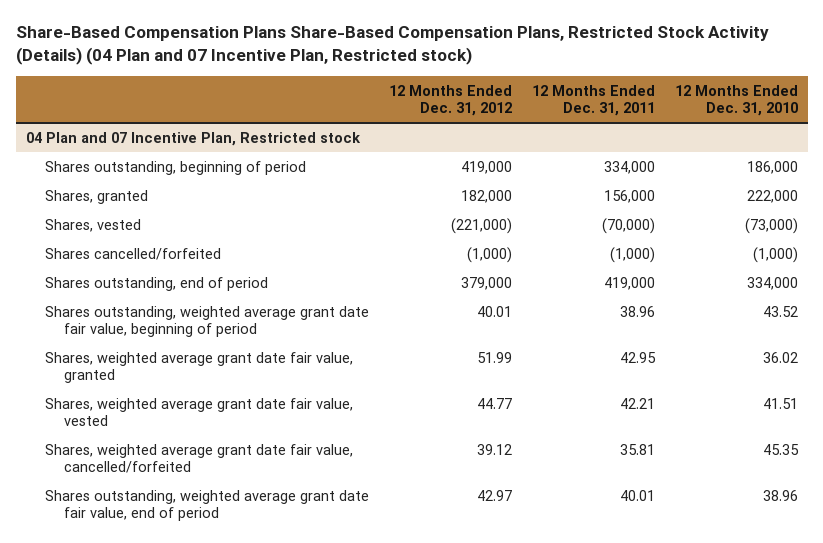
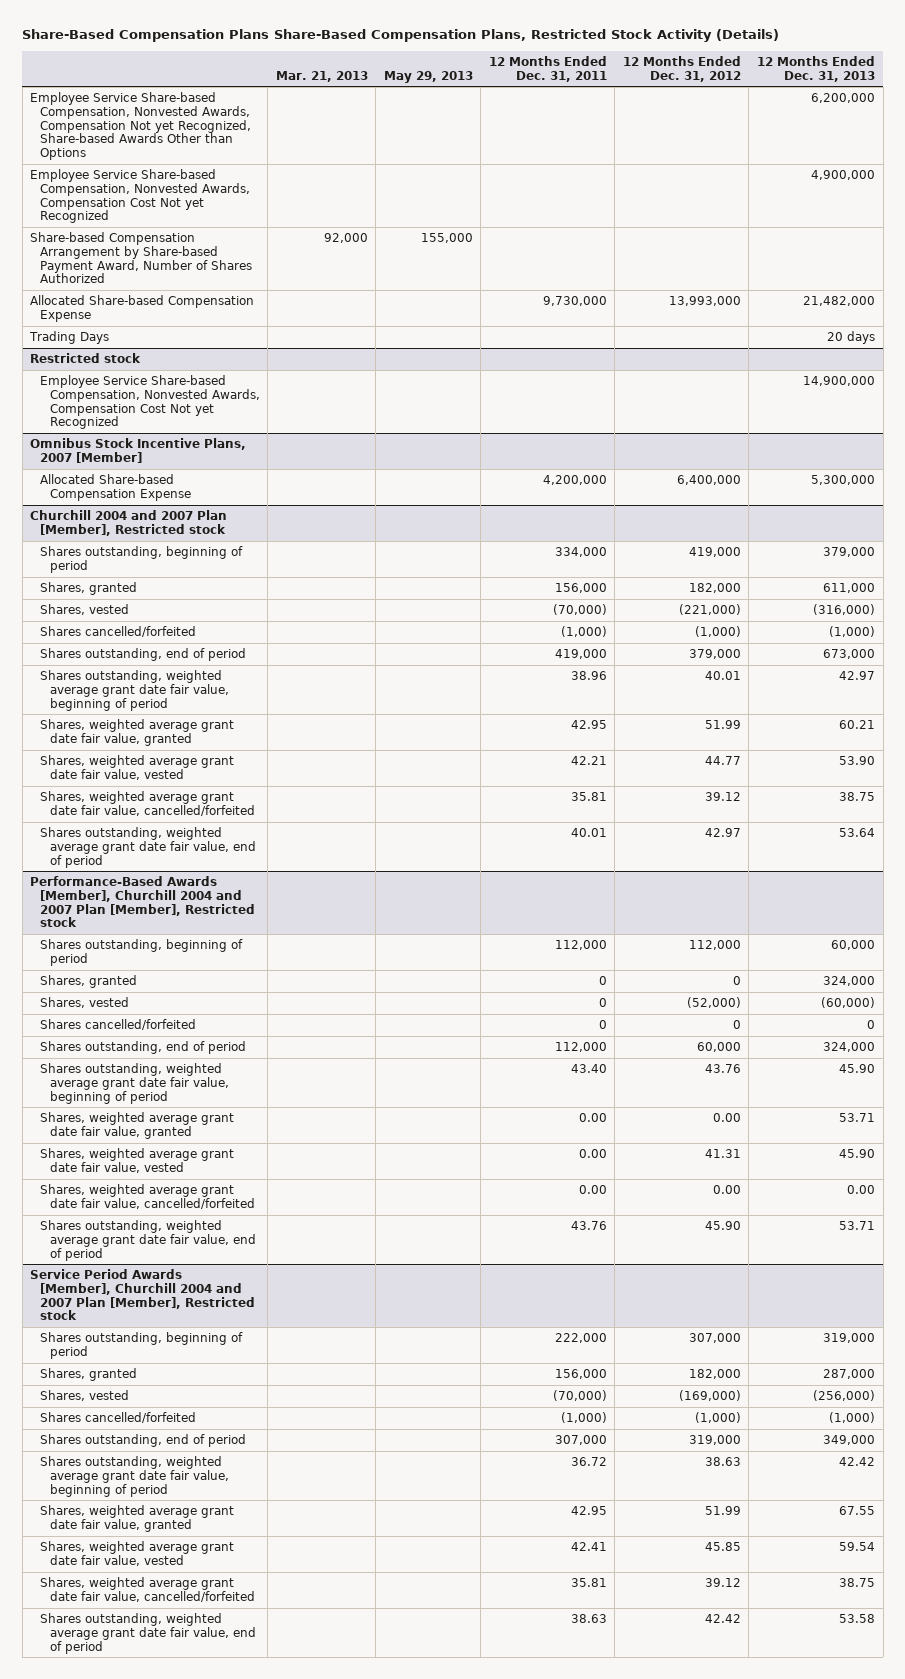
- Share-Based Compensation Plans Share-Based Compensation Plans, Restricted Stock Activity (Details) (04 Plan and 07 Incentive Plan, Restricted stock)
+ Share-Based Compensation Plans Share-Based Compensation Plans, Restricted Stock Activity (Details)
- | 12 Months Ended Dec. 31, 2012 | 12 Months Ended Dec. 31, 2011 | 12 Months Ended Dec. 31, 2010
+ | Mar. 21, 2013 | May 29, 2013 | 12 Months Ended Dec. 31, 2011 | 12 Months Ended Dec. 31, 2012 | 12 Months Ended Dec. 31, 2013
- 04 Plan and 07 Incentive Plan, Restricted stock
+ Employee Service Share-based Compensation, Nonvested Awards, Compensation Not yet Recognized, Share-based Awards Other than Options | | | | | 6,200,000
+ Employee Service Share-based Compensation, Nonvested Awards, Compensation Cost Not yet Recognized | | | | | 4,900,000
+ Share-based Compensation Arrangement by Share-based Payment Award, Number of Shares Authorized | 92,000 | 155,000 | | |
+ Allocated Share-based Compensation Expense | | | 9,730,000 | 13,993,000 | 21,482,000
+ Trading Days | | | | | 20 days
+ Restricted stock
+ Employee Service Share-based Compensation, Nonvested Awards, Compensation Cost Not yet Recognized | | | | | 14,900,000
+ Omnibus Stock Incentive Plans, 2007 [Member]
+ Allocated Share-based Compensation Expense | | | 4,200,000 | 6,400,000 | 5,300,000
+ Churchill 2004 and 2007 Plan [Member], Restricted stock
+ Performance-Based Awards [Member], Churchill 2004 and 2007 Plan [Member], Restricted stock
+ Shares outstanding, beginning of period | | | 112,000 | 112,000 | 60,000
+ Shares, granted | | | 0 | 0 | 324,000
+ Shares, vested | | | 0 | (52,000) | (60,000)
+ Shares cancelled/forfeited | | | 0 | 0 | 0
+ Shares outstanding, end of period | | | 112,000 | 60,000 | 324,000
+ Shares outstanding, weighted average grant date fair value, beginning of period | | | 43.40 | 43.76 | 45.90
+ Shares, weighted average grant date fair value, granted | | | 0.00 | 0.00 | 53.71
+ Shares, weighted average grant date fair value, vested | | | 0.00 | 41.31 | 45.90
+ Shares, weighted average grant date fair value, cancelled/forfeited | | | 0.00 | 0.00 | 0.00
+ Shares outstanding, weighted average grant date fair value, end of period | | | 43.76 | 45.90 | 53.71
+ Service Period Awards [Member], Churchill 2004 and 2007 Plan [Member], Restricted stock
+ Shares outstanding, beginning of period | | | 222,000 | 307,000 | 319,000
+ Shares, granted | | | 156,000 | 182,000 | 287,000
+ Shares, vested | | | (70,000) | (169,000) | (256,000)
+ Shares cancelled/forfeited | | | (1,000) | (1,000) | (1,000)
+ Shares outstanding, end of period | | | 307,000 | 319,000 | 349,000
+ Shares outstanding, weighted average grant date fair value, beginning of period | | | 36.72 | 38.63 | 42.42
+ Shares, weighted average grant date fair value, granted | | | 42.95 | 51.99 | 67.55
+ Shares, weighted average grant date fair value, vested | | | 42.41 | 45.85 | 59.54
+ Shares, weighted average grant date fair value, cancelled/forfeited | | | 35.81 | 39.12 | 38.75
+ Shares outstanding, weighted average grant date fair value, end of period | | | 38.63 | 42.42 | 53.58

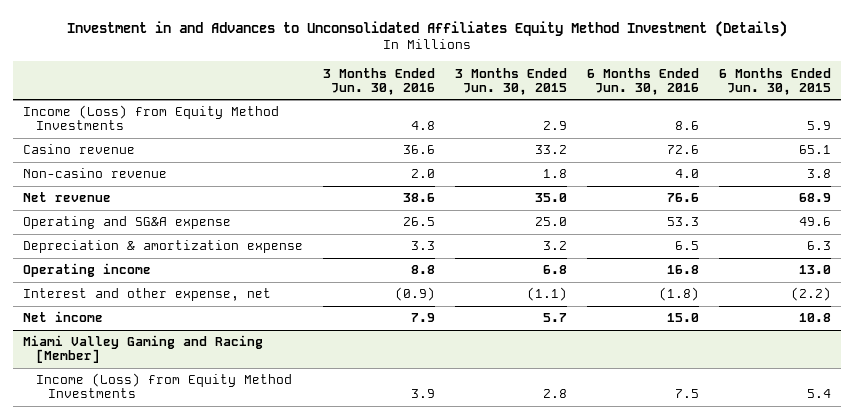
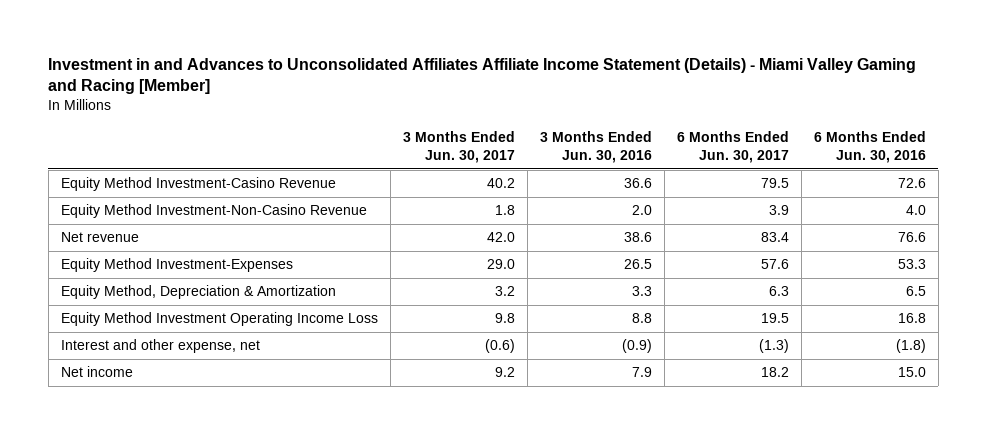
- Investment in and Advances to Unconsolidated Affiliates Equity Method Investment (Details)
+ Investment in and Advances to Unconsolidated Affiliates Affiliate Income Statement (Details) - Miami Valley Gaming and Racing [Member]
- | 3 Months Ended Jun. 30, 2016 | 3 Months Ended Jun. 30, 2015 | 6 Months Ended Jun. 30, 2016 | 6 Months Ended Jun. 30, 2015
+ | 3 Months Ended Jun. 30, 2017 | 3 Months Ended Jun. 30, 2016 | 6 Months Ended Jun. 30, 2017 | 6 Months Ended Jun. 30, 2016
- Income (Loss) from Equity Method Investments | 4.8 | 2.9 | 8.6 | 5.9
- Casino revenue | 36.6 | 33.2 | 72.6 | 65.1
- Non-casino revenue | 2.0 | 1.8 | 4.0 | 3.8
+ Equity Method Investment-Casino Revenue | 40.2 | 36.6 | 79.5 | 72.6
+ Equity Method Investment-Non-Casino Revenue | 1.8 | 2.0 | 3.9 | 4.0
- Operating and SG&A expense | 26.5 | 25.0 | 53.3 | 49.6
- Depreciation & amortization expense | 3.3 | 3.2 | 6.5 | 6.3
- Operating income | 8.8 | 6.8 | 16.8 | 13.0
+ Equity Method Investment-Expenses | 29.0 | 26.5 | 57.6 | 53.3
+ Equity Method, Depreciation & Amortization | 3.2 | 3.3 | 6.3 | 6.5
+ Equity Method Investment Operating Income Loss | 9.8 | 8.8 | 19.5 | 16.8
- Miami Valley Gaming and Racing [Member]
- Income (Loss) from Equity Method Investments | 3.9 | 2.8 | 7.5 | 5.4

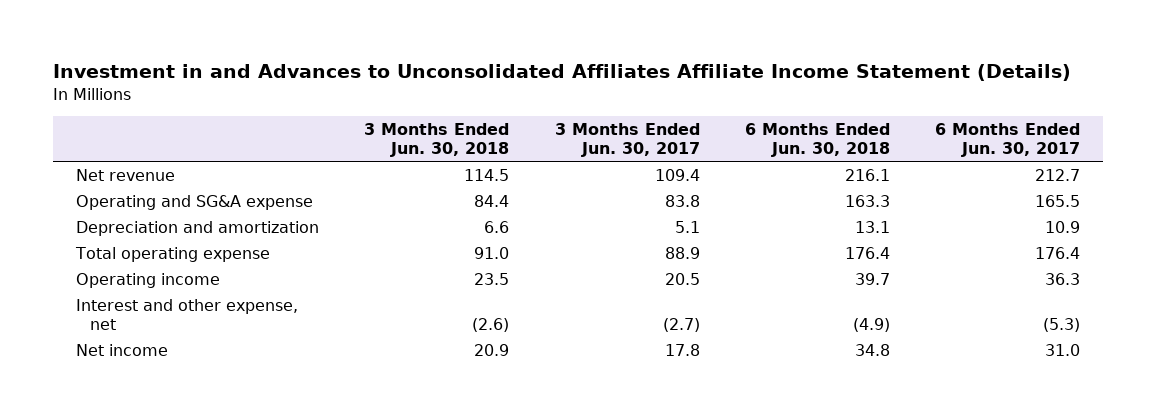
- Investment in and Advances to Unconsolidated Affiliates Affiliate Income Statement (Details) - Miami Valley Gaming and Racing [Member]
+ Investment in and Advances to Unconsolidated Affiliates Affiliate Income Statement (Details)
- | 3 Months Ended Jun. 30, 2017 | 3 Months Ended Jun. 30, 2016 | 6 Months Ended Jun. 30, 2017 | 6 Months Ended Jun. 30, 2016
+ | 3 Months Ended Jun. 30, 2018 | 3 Months Ended Jun. 30, 2017 | 6 Months Ended Jun. 30, 2018 | 6 Months Ended Jun. 30, 2017
- Equity Method Investment-Casino Revenue | 40.2 | 36.6 | 79.5 | 72.6
- Equity Method Investment-Non-Casino Revenue | 1.8 | 2.0 | 3.9 | 4.0
- Net revenue | 42.0 | 38.6 | 83.4 | 76.6
- Equity Method Investment-Expenses | 29.0 | 26.5 | 57.6 | 53.3
- Equity Method, Depreciation & Amortization | 3.2 | 3.3 | 6.3 | 6.5
- Equity Method Investment Operating Income Loss | 9.8 | 8.8 | 19.5 | 16.8
- Interest and other expense, net | (0.6) | (0.9) | (1.3) | (1.8)
- Net income | 9.2 | 7.9 | 18.2 | 15.0
+ Net revenue | 114.5 | 109.4 | 216.1 | 212.7
+ Operating and SG&A expense | 84.4 | 83.8 | 163.3 | 165.5
+ Depreciation and amortization | 6.6 | 5.1 | 13.1 | 10.9
+ Total operating expense | 91.0 | 88.9 | 176.4 | 176.4
+ Operating income | 23.5 | 20.5 | 39.7 | 36.3
+ Interest and other expense, net | (2.6) | (2.7) | (4.9) | (5.3)
+ Net income | 20.9 | 17.8 | 34.8 | 31.0

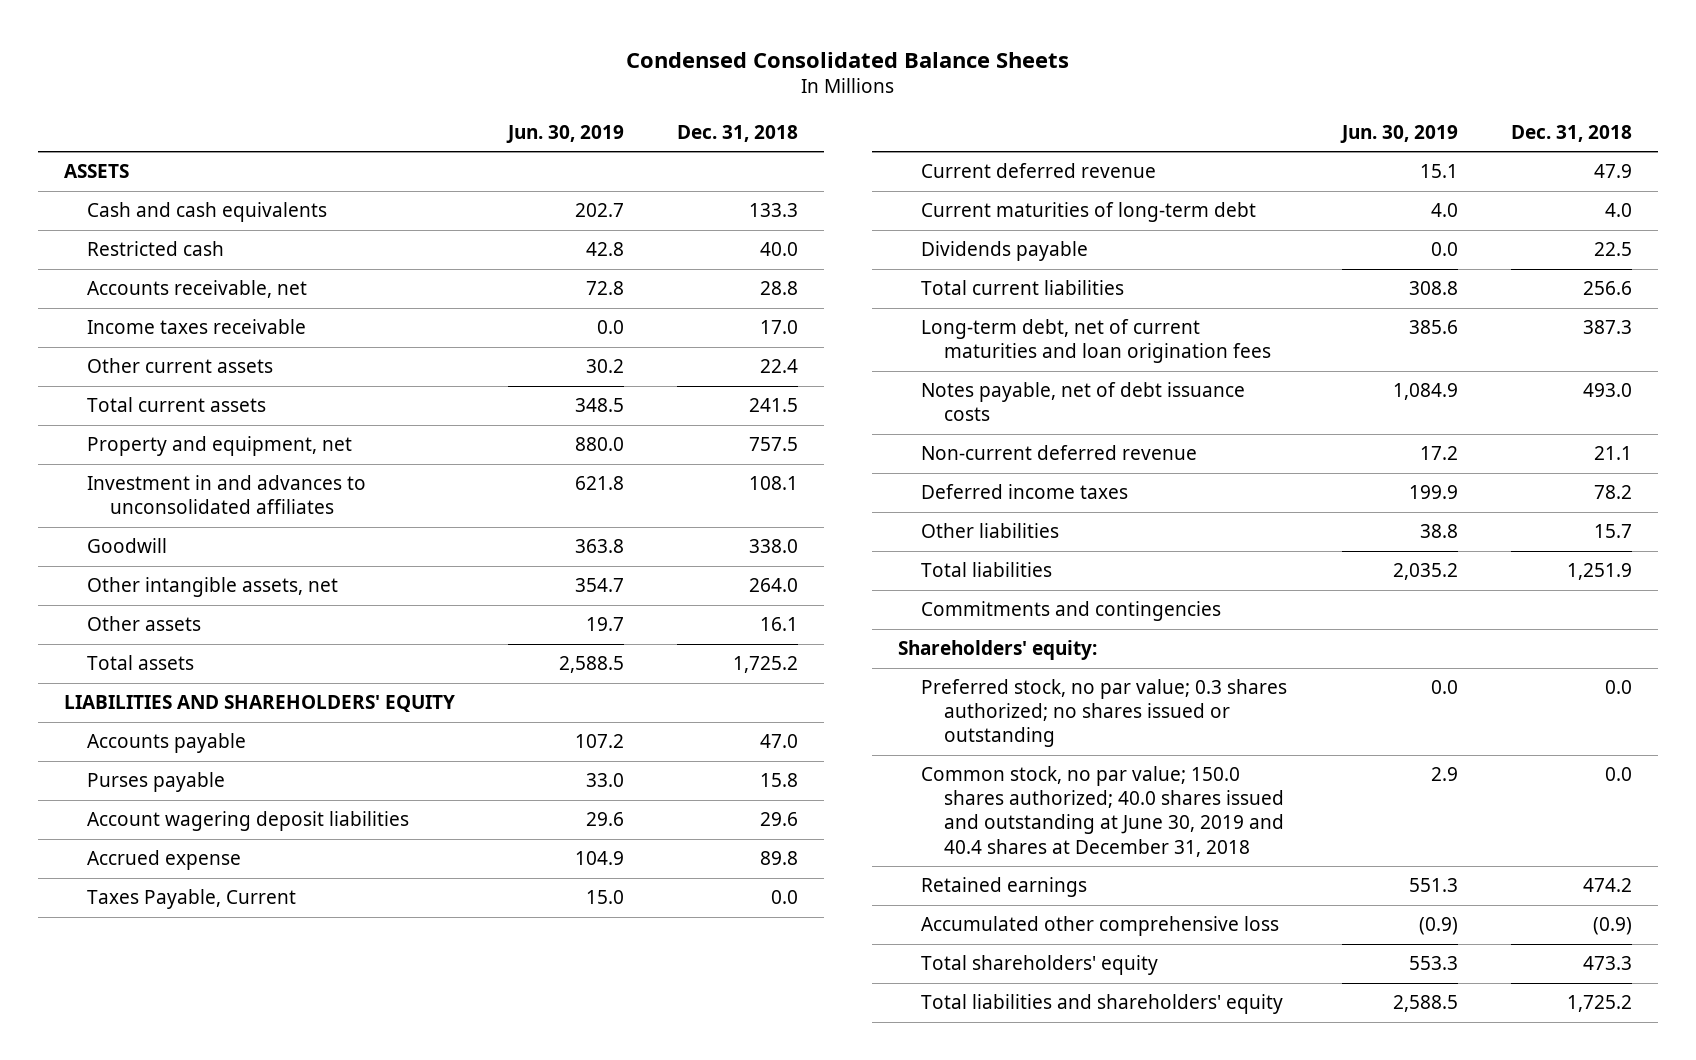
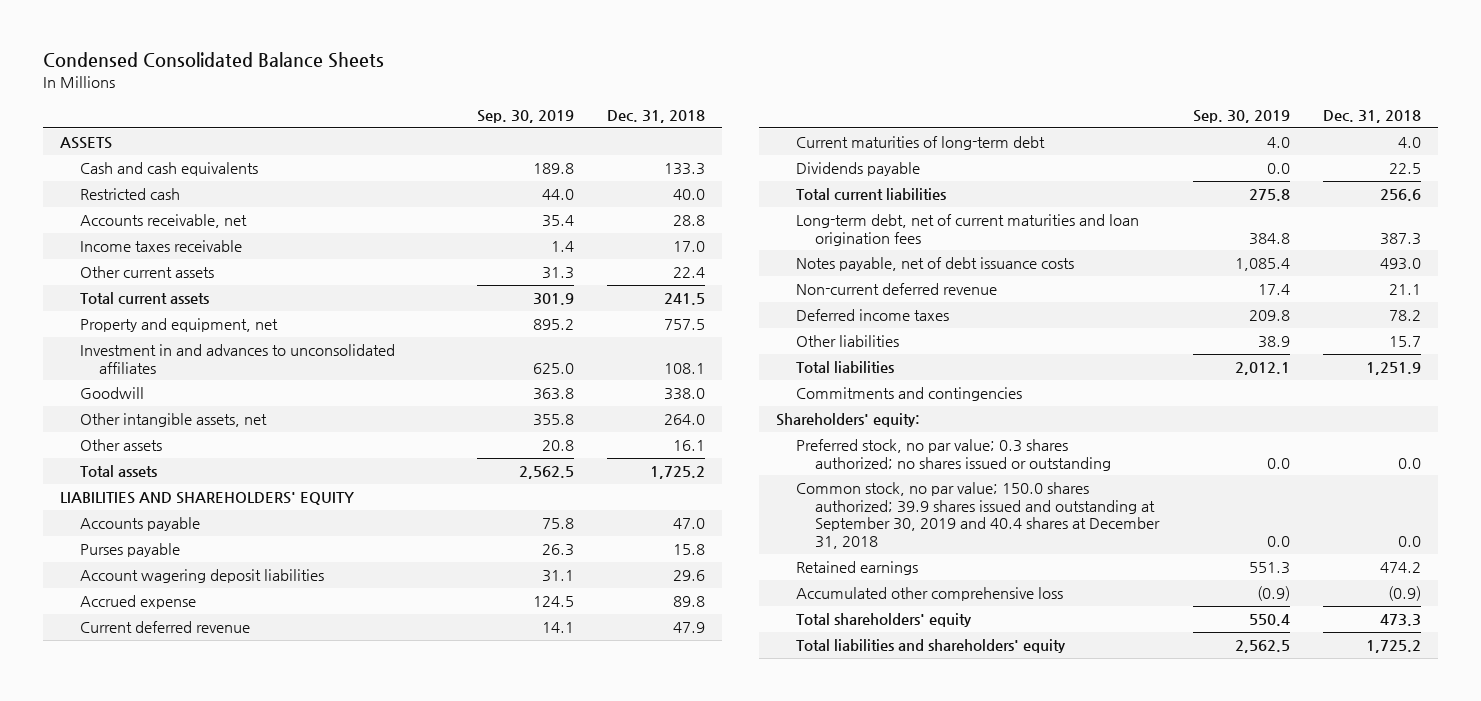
- | Jun. 30, 2019 | Dec. 31, 2018
+ | Sep. 30, 2019 | Dec. 31, 2018
- Taxes Payable, Current | 15.0 | 0.0
- Common stock, no par value; 150.0 shares authorized; 40.0 shares issued and outstanding at June 30, 2019 and 40.4 shares at December 31, 2018 | 2.9 | 0.0
+ Common stock, no par value; 150.0 shares authorized; 39.9 shares issued and outstanding at September 30, 2019 and 40.4 shares at December 31, 2018 | 0.0 | 0.0

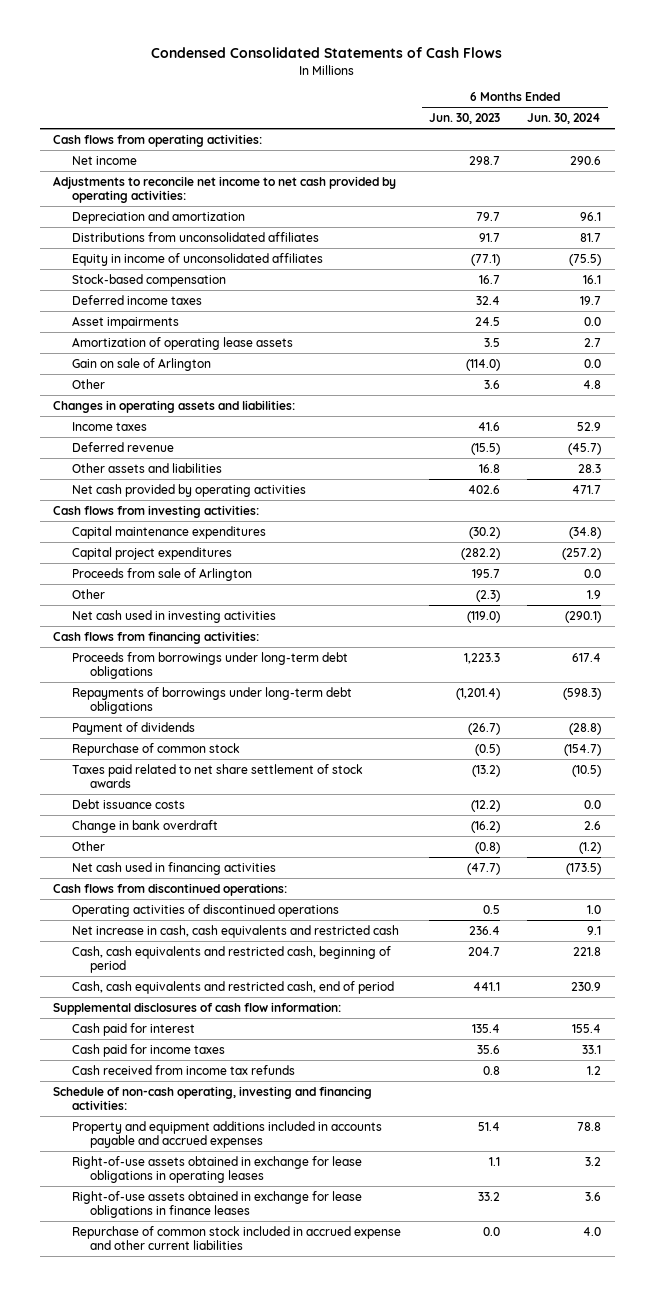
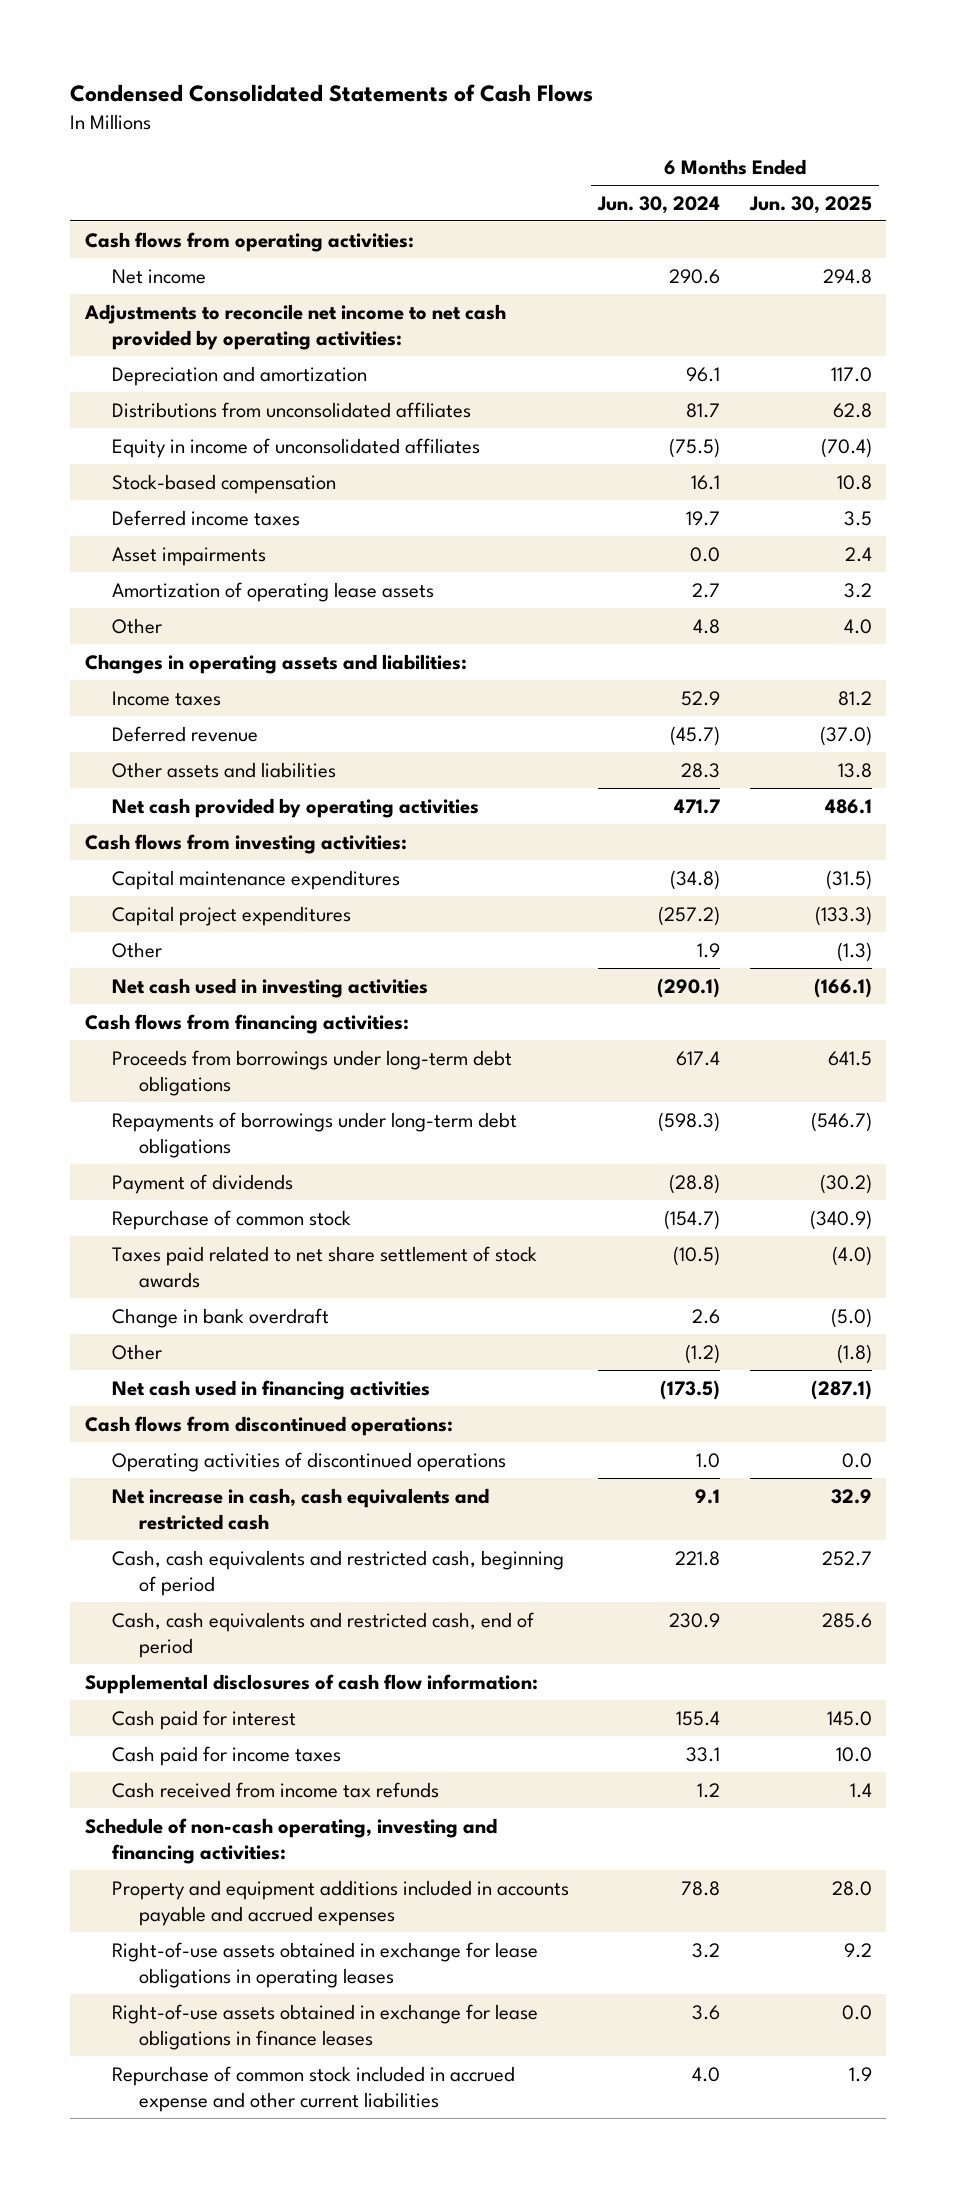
- | 6 Months Ended Jun. 30, 2023 | 6 Months Ended Jun. 30, 2024
+ | 6 Months Ended Jun. 30, 2024 | 6 Months Ended Jun. 30, 2025
- Gain on sale of Arlington | (114.0) | 0.0
- Proceeds from sale of Arlington | 195.7 | 0.0
- Debt issuance costs | (12.2) | 0.0

